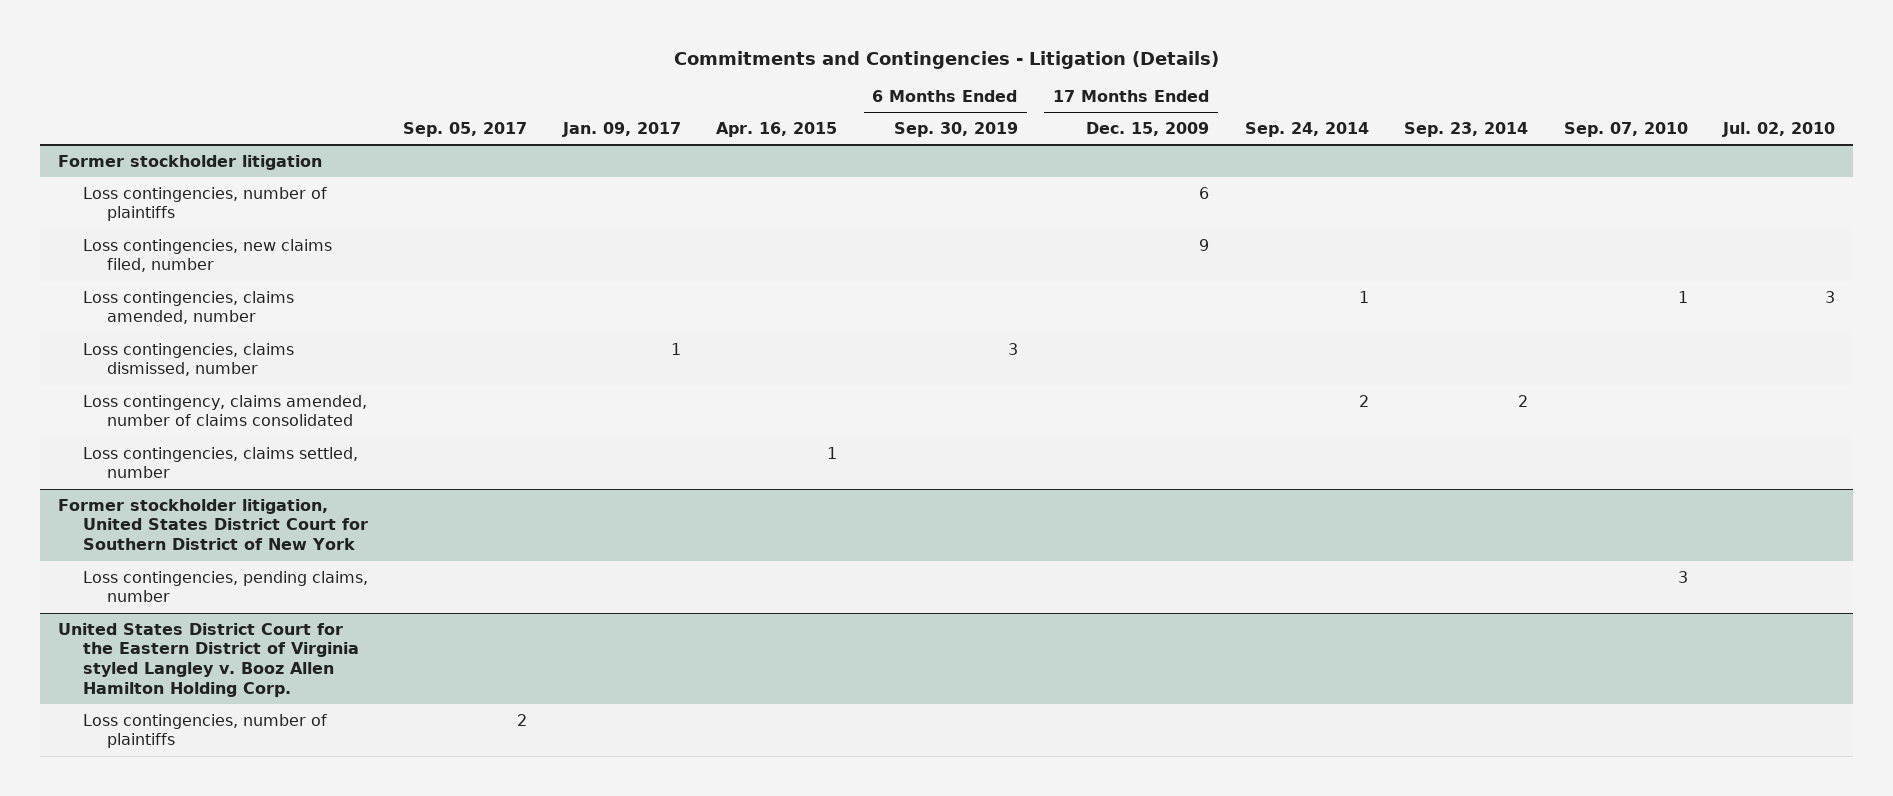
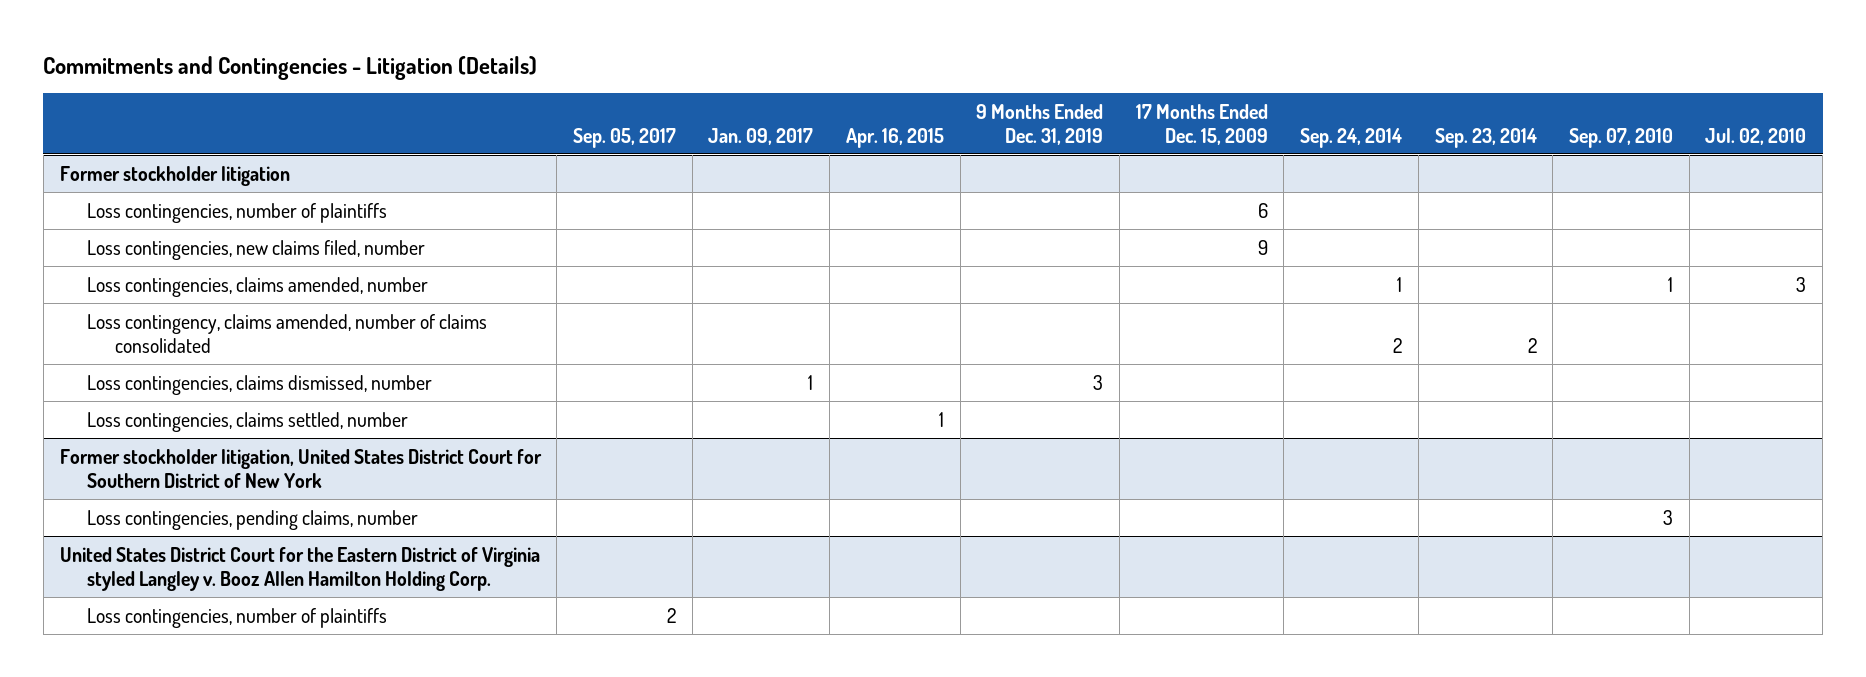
- | Sep. 05, 2017 | Jan. 09, 2017 | Apr. 16, 2015 | 6 Months Ended Sep. 30, 2019 | 17 Months Ended Dec. 15, 2009 | Sep. 24, 2014 | Sep. 23, 2014 | Sep. 07, 2010 | Jul. 02, 2010
+ | Sep. 05, 2017 | Jan. 09, 2017 | Apr. 16, 2015 | 9 Months Ended Dec. 31, 2019 | 17 Months Ended Dec. 15, 2009 | Sep. 24, 2014 | Sep. 23, 2014 | Sep. 07, 2010 | Jul. 02, 2010
@ Former stockholder litigation
moved down: Loss contingencies, claims dismissed, number | | 1 | | 3 | | | | |

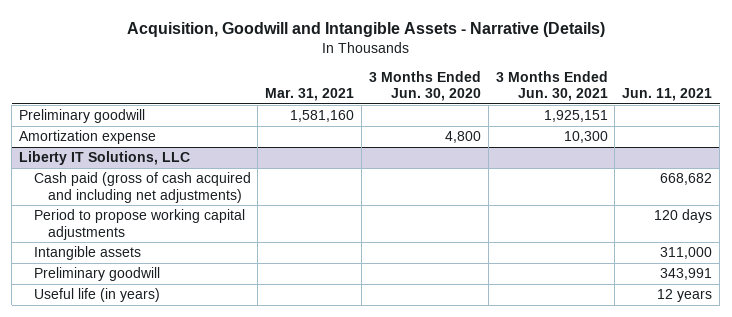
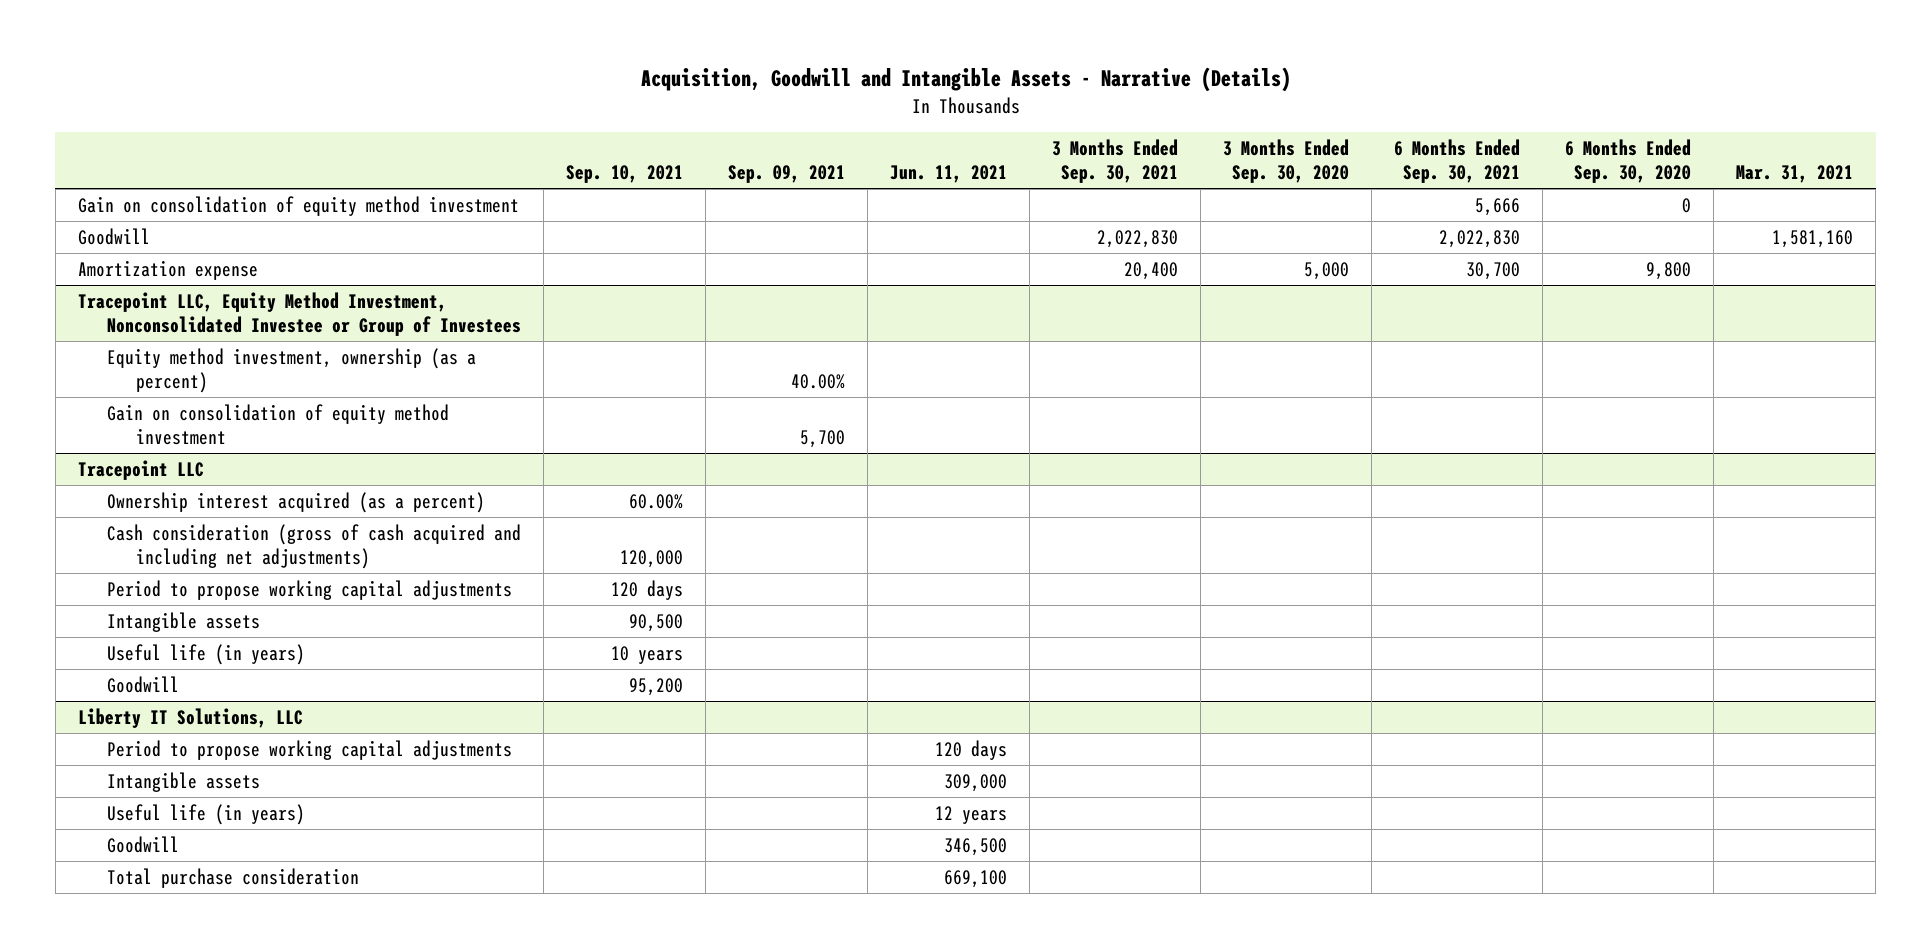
- | Mar. 31, 2021 | 3 Months Ended Jun. 30, 2020 | 3 Months Ended Jun. 30, 2021 | Jun. 11, 2021
+ | Sep. 10, 2021 | Sep. 09, 2021 | Jun. 11, 2021 | 3 Months Ended Sep. 30, 2021 | 3 Months Ended Sep. 30, 2020 | 6 Months Ended Sep. 30, 2021 | 6 Months Ended Sep. 30, 2020 | Mar. 31, 2021
- Preliminary goodwill | 1,581,160 | | 1,925,151 |
+ Gain on consolidation of equity method investment | | | | | | 5,666 | 0 |
+ Goodwill | | | | 2,022,830 | | 2,022,830 | | 1,581,160
+ Tracepoint LLC, Equity Method Investment, Nonconsolidated Investee or Group of Investees
+ Equity method investment, ownership (as a percent) | | 40.00% | | | | | |
+ Gain on consolidation of equity method investment | | 5,700 | | | | | |
+ Tracepoint LLC
+ Ownership interest acquired (as a percent) | 60.00% | | | | | | |
+ Cash consideration (gross of cash acquired and including net adjustments) | 120,000 | | | | | | |
+ Period to propose working capital adjustments | 120 days | | | | | | |
+ Intangible assets | 90,500 | | | | | | |
+ Useful life (in years) | 10 years | | | | | | |
+ Goodwill | 95,200 | | | | | | |
@ Liberty IT Solutions, LLC
- Cash paid (gross of cash acquired and including net adjustments) | | | | 668,682
- Intangible assets | | | | 311,000
- Preliminary goodwill | | | | 343,991
+ Intangible assets | | | 309,000 | | | | |
+ Goodwill | | | 346,500 | | | | |
+ Total purchase consideration | | | 669,100 | | | | |

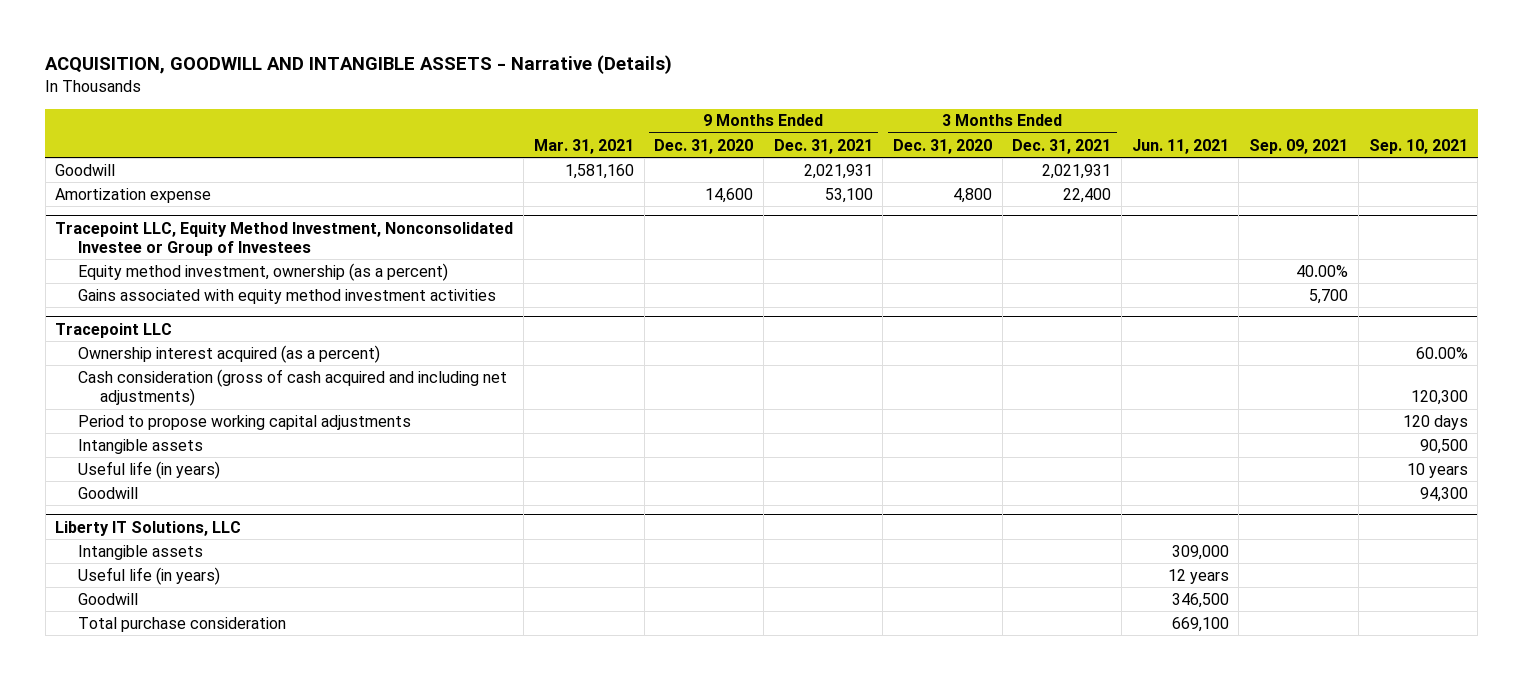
- Acquisition, Goodwill and Intangible Assets - Narrative (Details)
+ ACQUISITION, GOODWILL AND INTANGIBLE ASSETS - Narrative (Details)
- | Sep. 10, 2021 | Sep. 09, 2021 | Jun. 11, 2021 | 3 Months Ended Sep. 30, 2021 | 3 Months Ended Sep. 30, 2020 | 6 Months Ended Sep. 30, 2021 | 6 Months Ended Sep. 30, 2020 | Mar. 31, 2021
+ | Mar. 31, 2021 | 9 Months Ended Dec. 31, 2020 | 9 Months Ended Dec. 31, 2021 | 3 Months Ended Dec. 31, 2020 | 3 Months Ended Dec. 31, 2021 | Jun. 11, 2021 | Sep. 09, 2021 | Sep. 10, 2021
- Gain on consolidation of equity method investment | | | | | | 5,666 | 0 |
@ Tracepoint LLC, Equity Method Investment, Nonconsolidated Investee or Group of Investees
- Gain on consolidation of equity method investment | | 5,700 | | | | | |
+ Gains associated with equity method investment activities | | | | | | | 5,700 |
@ Tracepoint LLC
- Cash consideration (gross of cash acquired and including net adjustments) | 120,000 | | | | | | |
+ Cash consideration (gross of cash acquired and including net adjustments) | | | | | | | | 120,300
- Goodwill | 95,200 | | | | | | |
+ Goodwill | | | | | | | | 94,300
@ Liberty IT Solutions, LLC
- Period to propose working capital adjustments | | | 120 days | | | | |

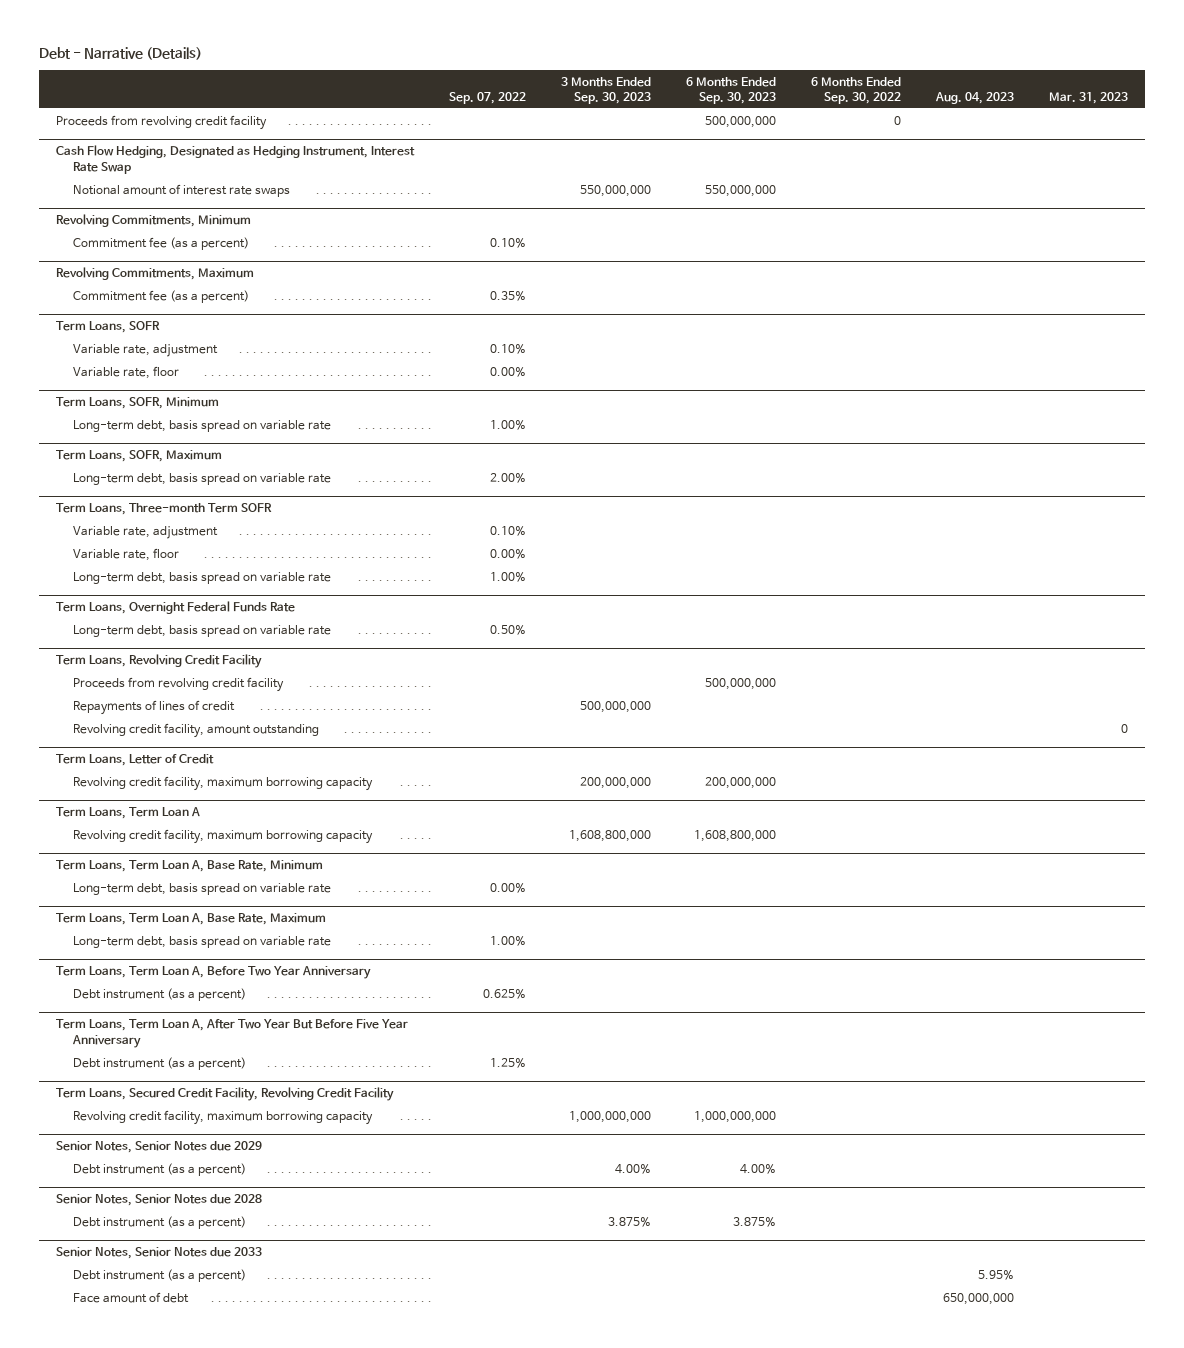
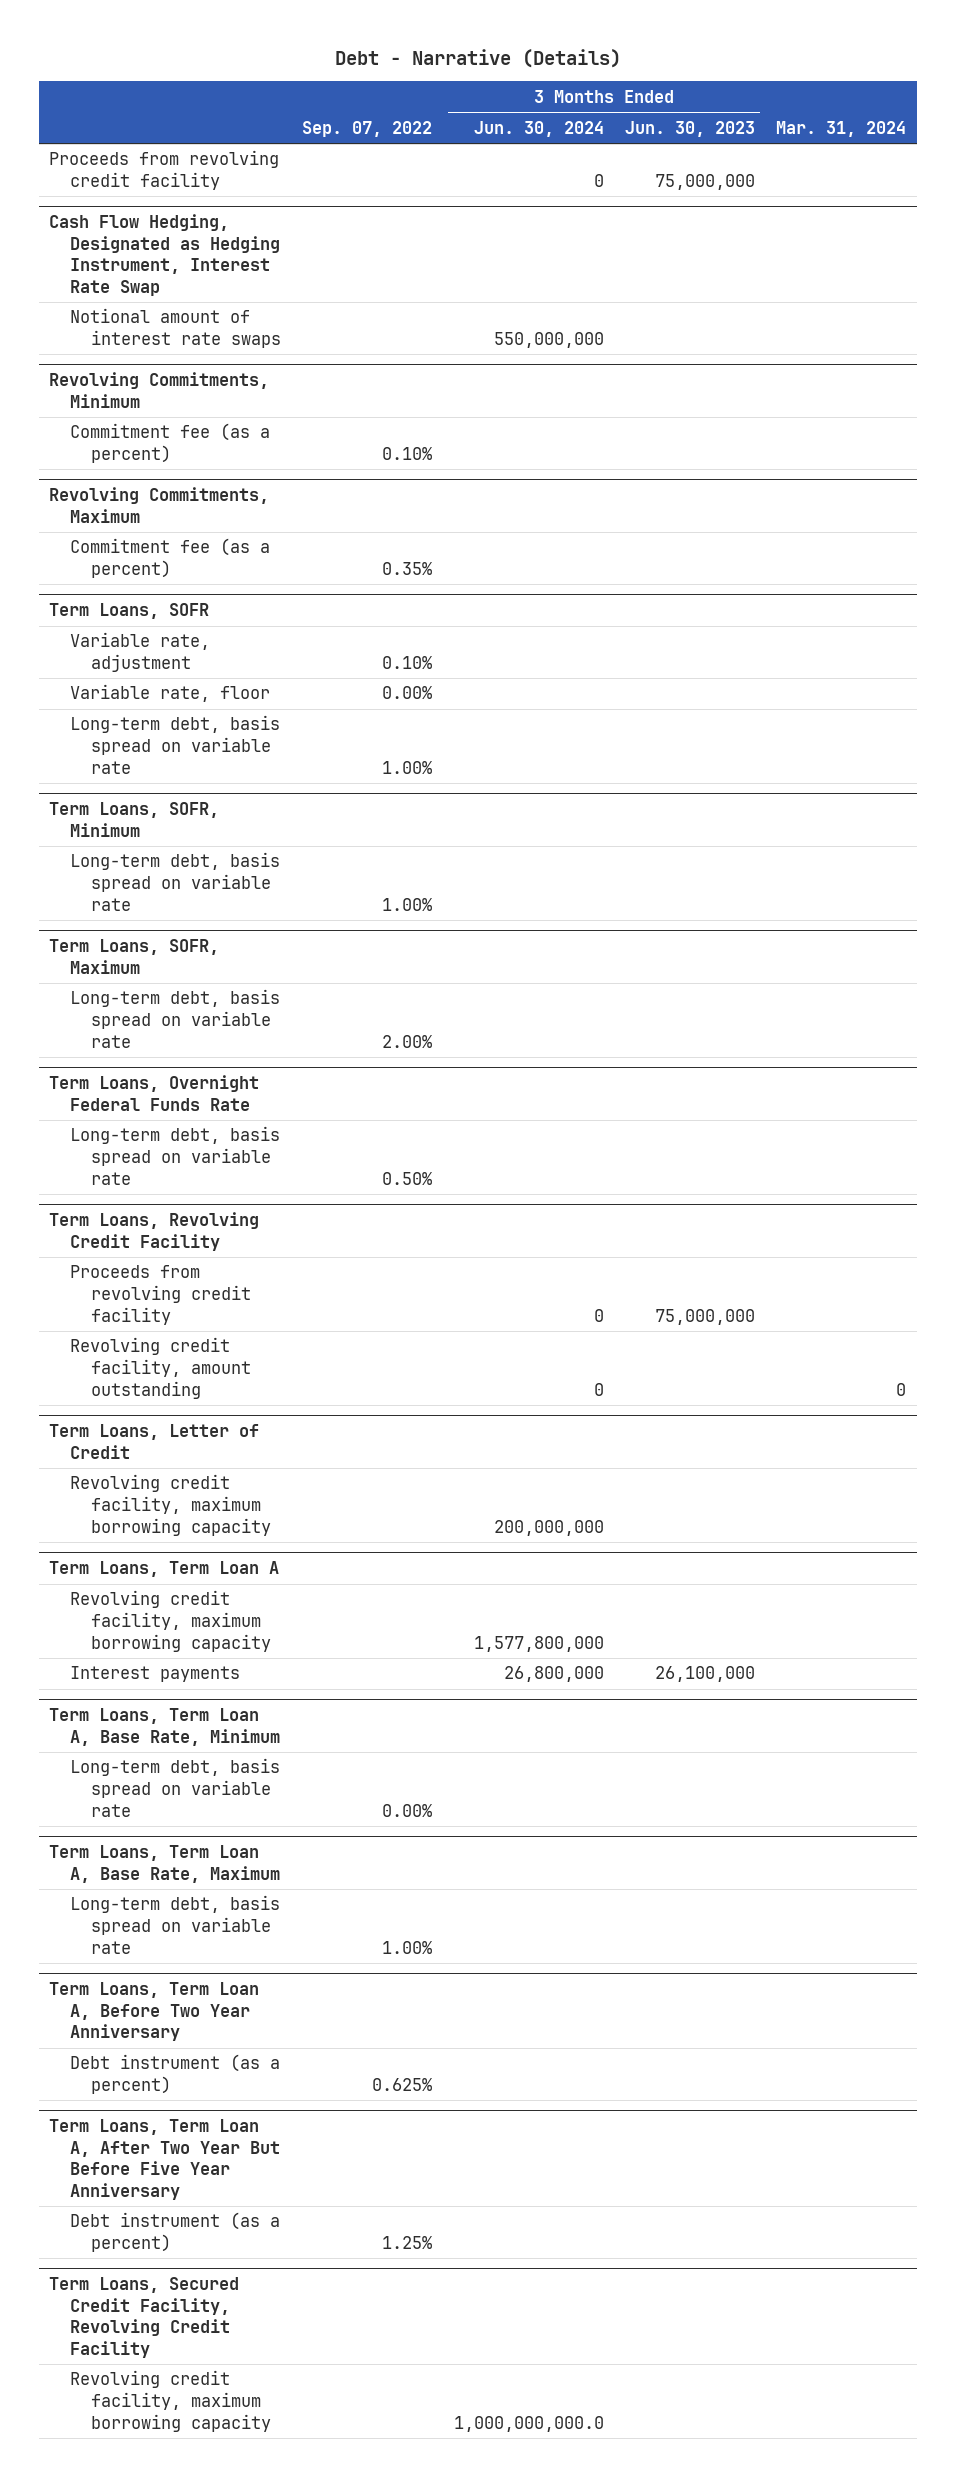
- | Sep. 07, 2022 | 3 Months Ended Sep. 30, 2023 | 6 Months Ended Sep. 30, 2023 | 6 Months Ended Sep. 30, 2022 | Aug. 04, 2023 | Mar. 31, 2023
+ | Sep. 07, 2022 | 3 Months Ended Jun. 30, 2024 | 3 Months Ended Jun. 30, 2023 | Mar. 31, 2024
@ Term Loans, SOFR
+ Long-term debt, basis spread on variable rate | 1.00% | | |
- Term Loans, Three-month Term SOFR
- Variable rate, adjustment | 0.10% | | | | |
- Variable rate, floor | 0.00% | | | | |
- Long-term debt, basis spread on variable rate | 1.00% | | | | |
@ Term Loans, Revolving Credit Facility
- Repayments of lines of credit | | 500,000,000 | | | |
@ Term Loans, Term Loan A
+ Interest payments | | 26,800,000 | 26,100,000 |
- Senior Notes, Senior Notes due 2029
- Debt instrument (as a percent) | | 4.00% | 4.00% | | |
- Senior Notes, Senior Notes due 2028
- Debt instrument (as a percent) | | 3.875% | 3.875% | | |
- Senior Notes, Senior Notes due 2033
- Debt instrument (as a percent) | | | | | 5.95% |
- Face amount of debt | | | | | 650,000,000 |

